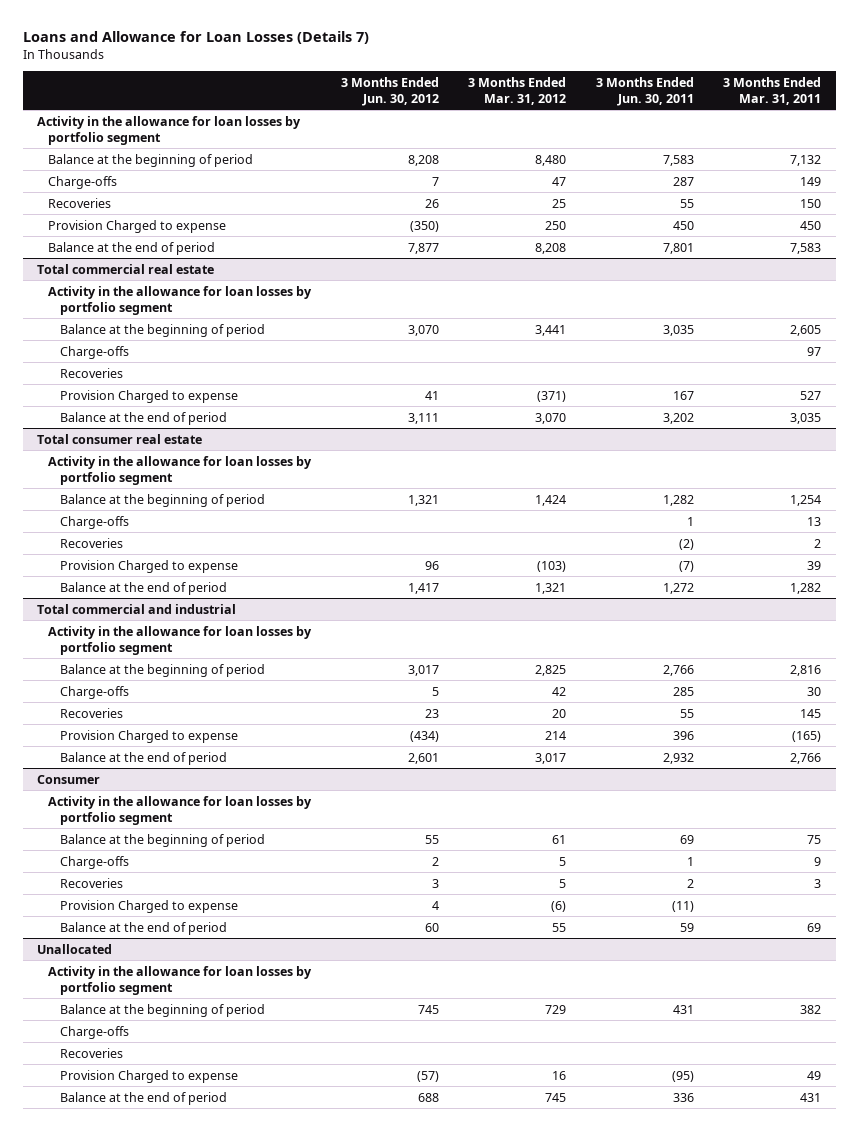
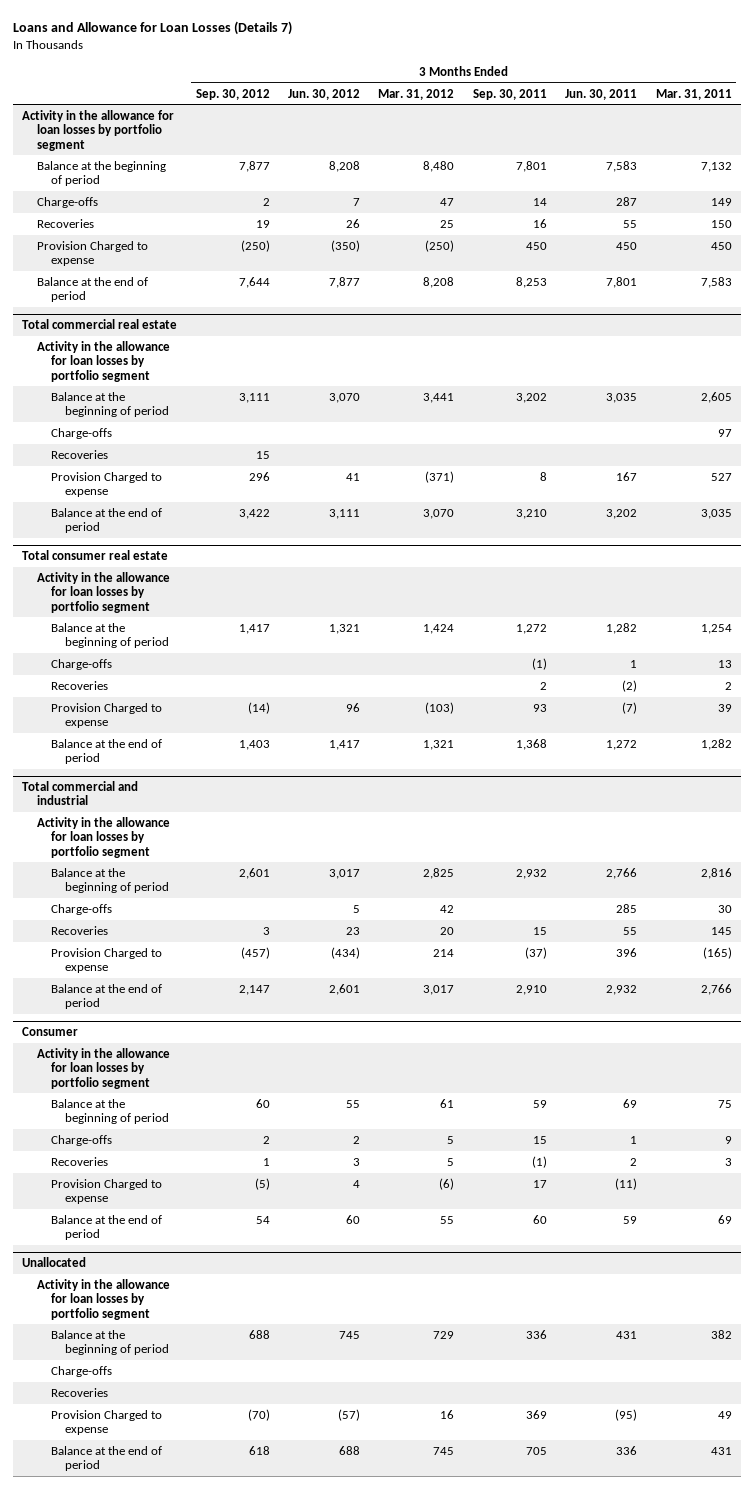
- | 3 Months Ended Jun. 30, 2012 | 3 Months Ended Mar. 31, 2012 | 3 Months Ended Jun. 30, 2011 | 3 Months Ended Mar. 31, 2011
+ | 3 Months Ended Sep. 30, 2012 | 3 Months Ended Jun. 30, 2012 | 3 Months Ended Mar. 31, 2012 | 3 Months Ended Sep. 30, 2011 | 3 Months Ended Jun. 30, 2011 | 3 Months Ended Mar. 31, 2011
- Provision Charged to expense | (350) | 250 | 450 | 450
+ Provision Charged to expense | (250) | (350) | (250) | 450 | 450 | 450

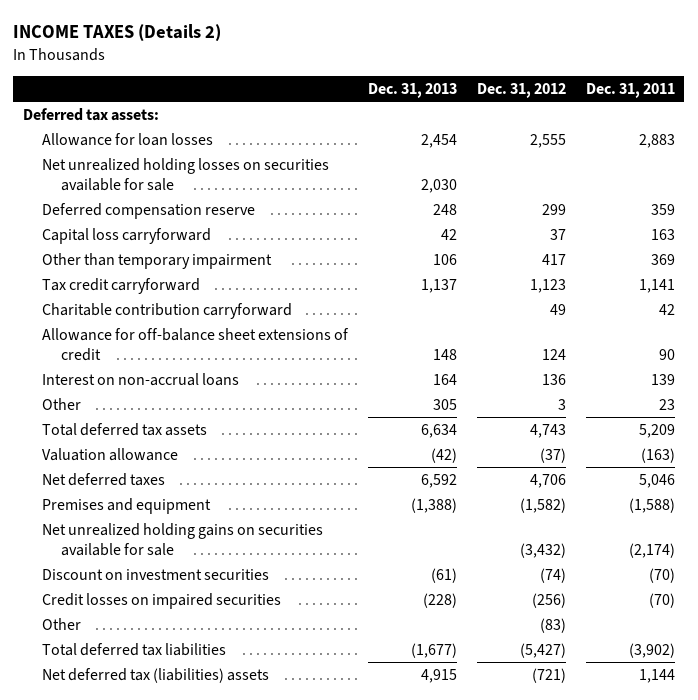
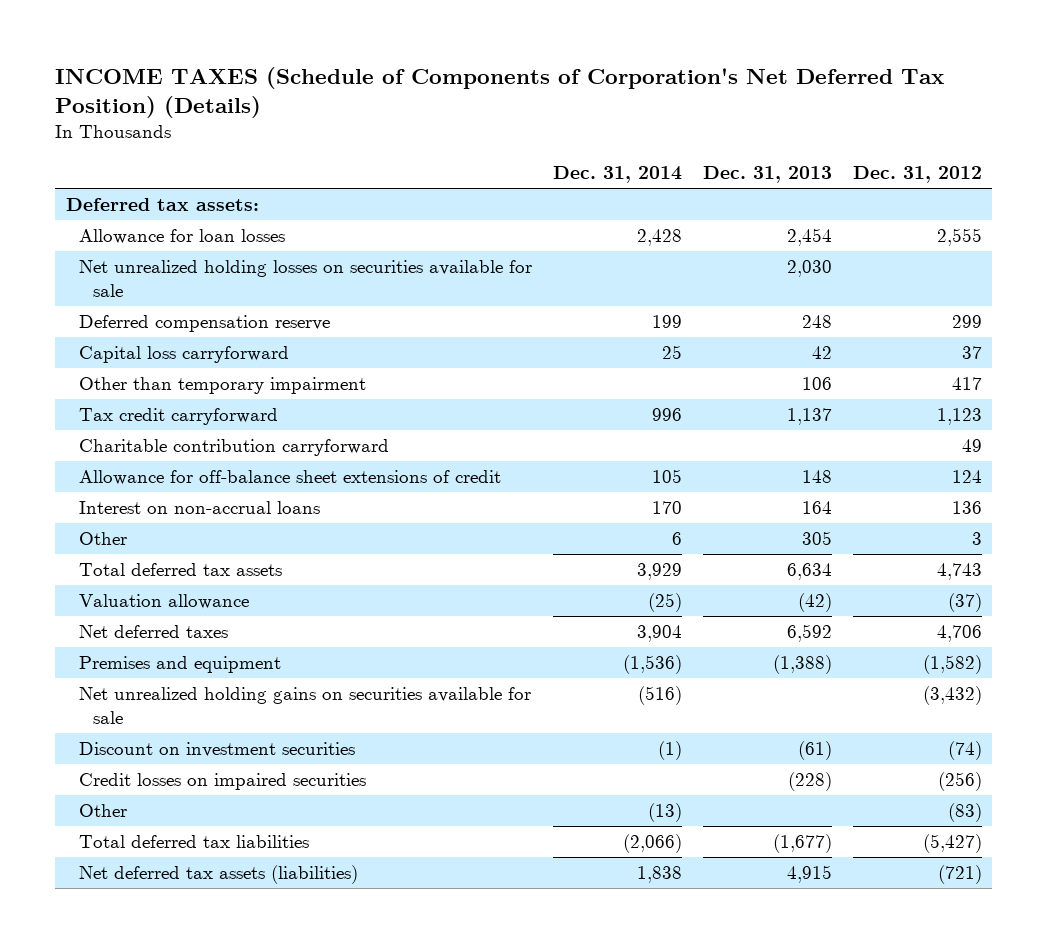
- INCOME TAXES (Details 2)
+ INCOME TAXES (Schedule of Components of Corporation's Net Deferred Tax Position) (Details)
- | Dec. 31, 2013 | Dec. 31, 2012 | Dec. 31, 2011
+ | Dec. 31, 2014 | Dec. 31, 2013 | Dec. 31, 2012
- Net deferred tax (liabilities) assets | 4,915 | (721) | 1,144
+ Net deferred tax assets (liabilities) | 1,838 | 4,915 | (721)

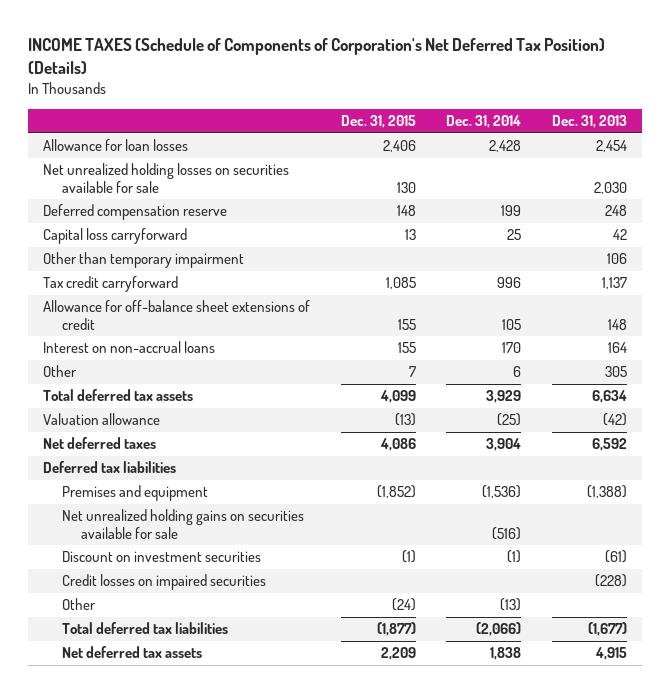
- | Dec. 31, 2014 | Dec. 31, 2013 | Dec. 31, 2012
+ | Dec. 31, 2015 | Dec. 31, 2014 | Dec. 31, 2013
- Deferred tax assets:
- Charitable contribution carryforward | | | 49
+ Deferred tax liabilities
- Net deferred tax assets (liabilities) | 1,838 | 4,915 | (721)
+ Net deferred tax assets | 2,209 | 1,838 | 4,915

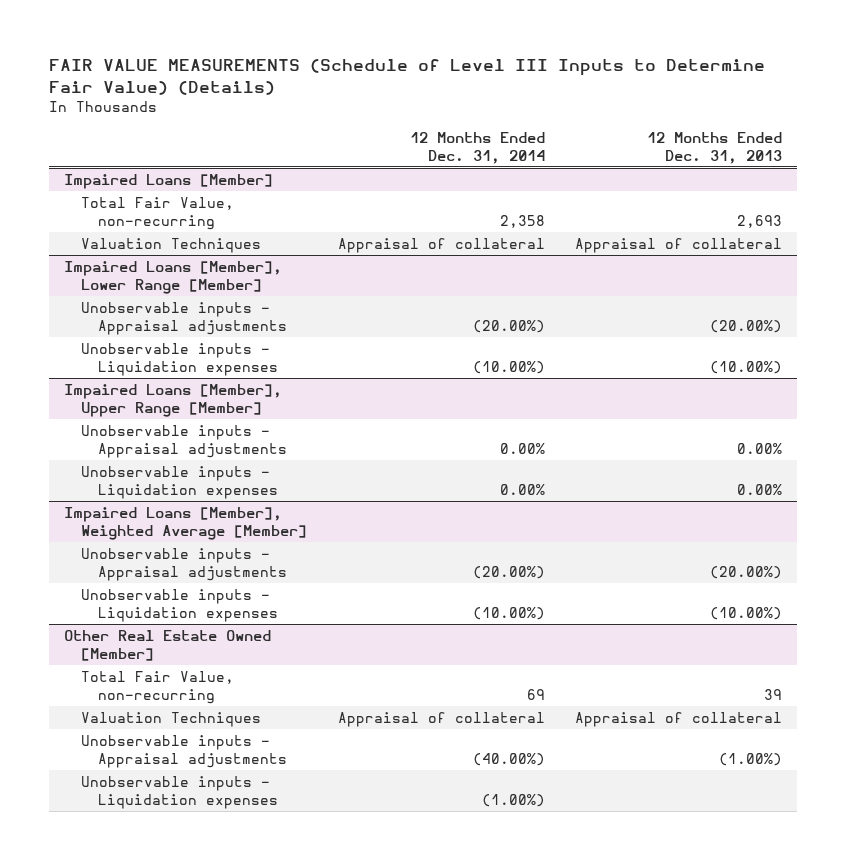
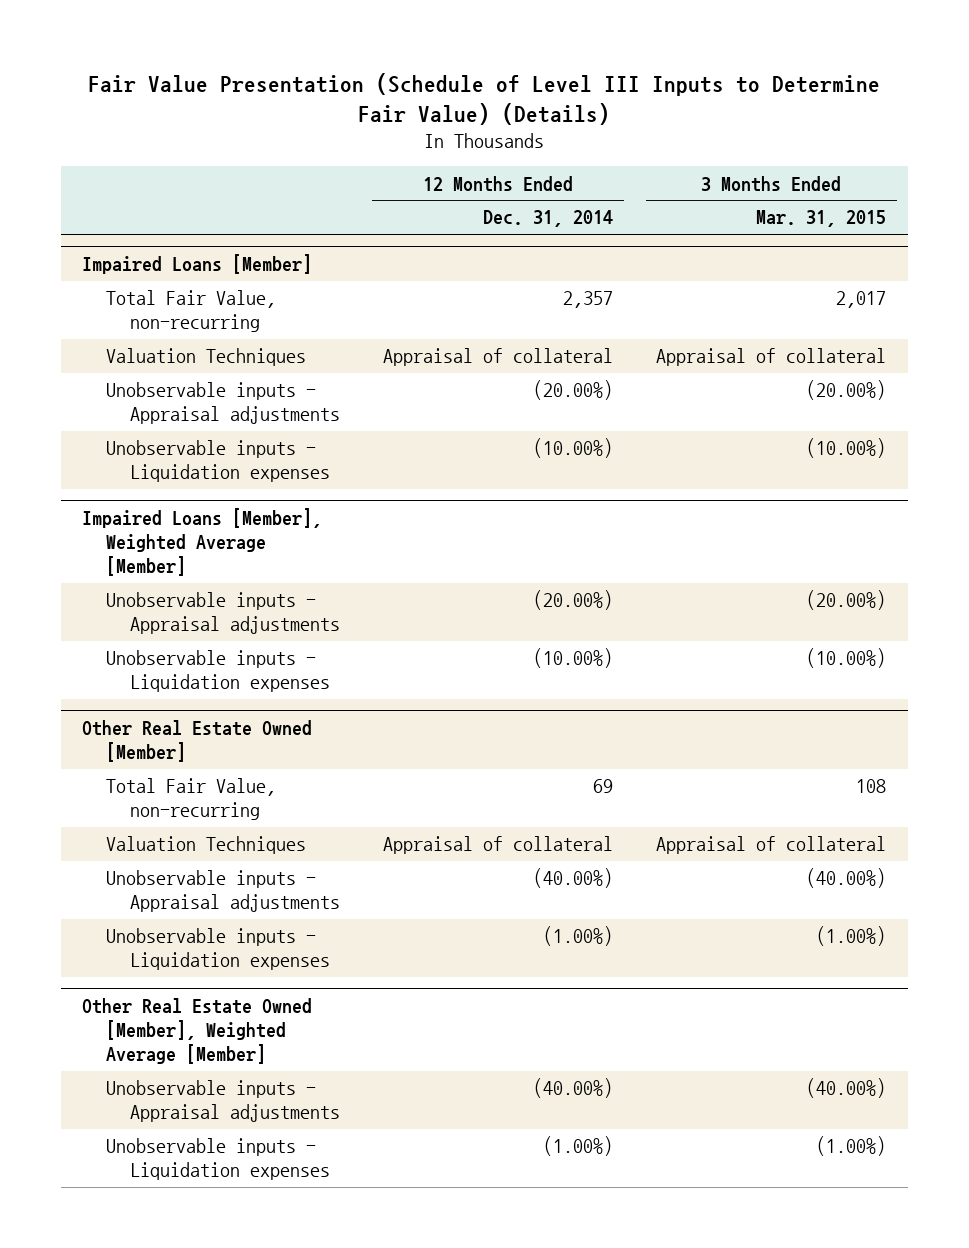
- FAIR VALUE MEASUREMENTS (Schedule of Level III Inputs to Determine Fair Value) (Details)
+ Fair Value Presentation (Schedule of Level III Inputs to Determine Fair Value) (Details)
- | 12 Months Ended Dec. 31, 2014 | 12 Months Ended Dec. 31, 2013
+ | 12 Months Ended Dec. 31, 2014 | 3 Months Ended Mar. 31, 2015
@ Impaired Loans [Member]
- Total Fair Value, non-recurring | 2,358 | 2,693
+ Total Fair Value, non-recurring | 2,357 | 2,017
- Impaired Loans [Member], Lower Range [Member]
- Impaired Loans [Member], Upper Range [Member]
- Unobservable inputs - Appraisal adjustments | 0.00% | 0.00%
- Unobservable inputs - Liquidation expenses | 0.00% | 0.00%
+ Other Real Estate Owned [Member], Weighted Average [Member]
+ Unobservable inputs - Appraisal adjustments | (40.00%) | (40.00%)
+ Unobservable inputs - Liquidation expenses | (1.00%) | (1.00%)

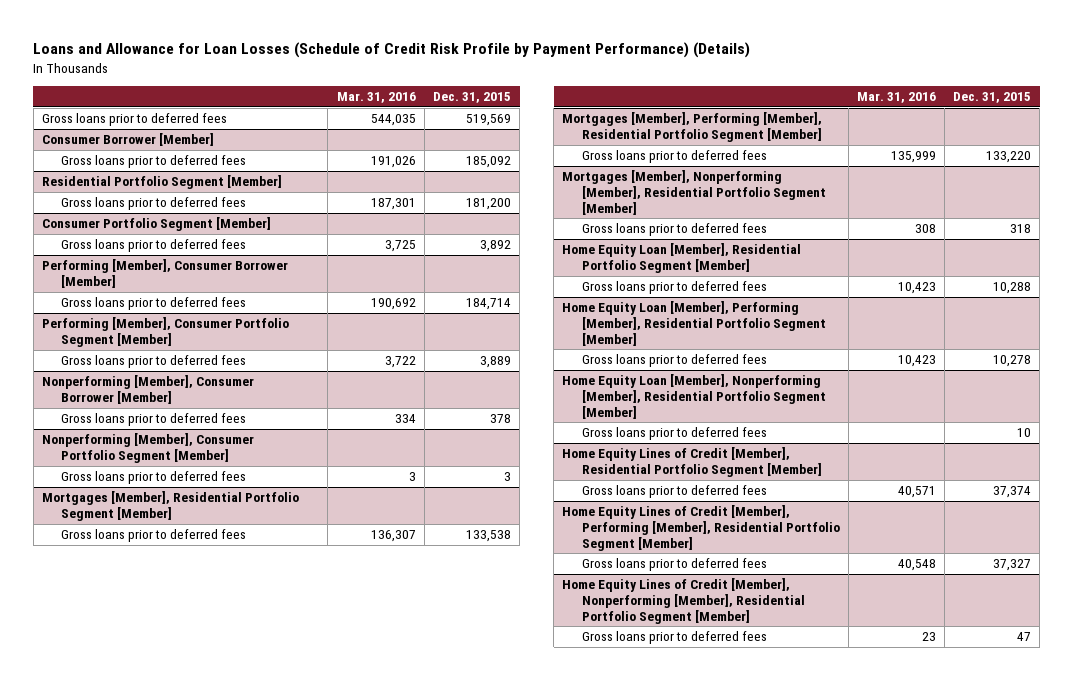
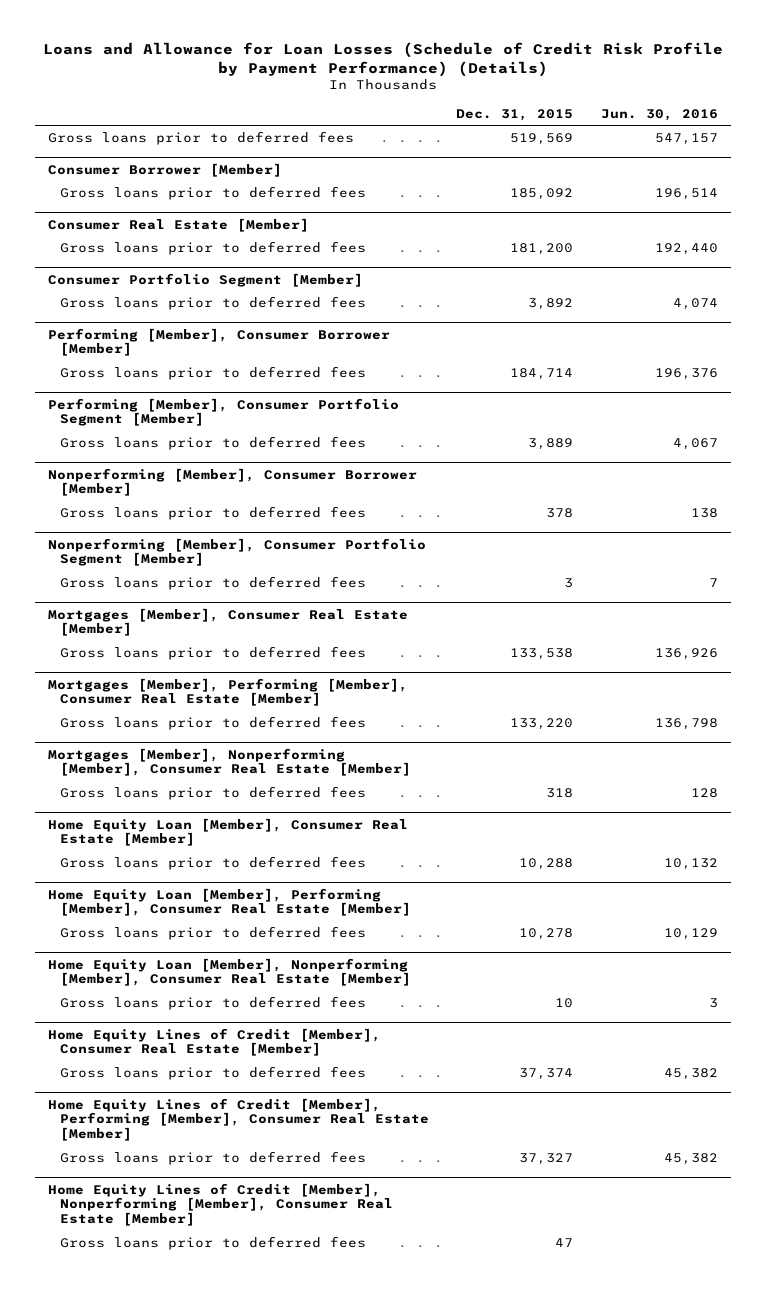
- | Mar. 31, 2016 | Dec. 31, 2015
+ | Dec. 31, 2015 | Jun. 30, 2016
- Residential Portfolio Segment [Member]
+ Consumer Real Estate [Member]
- Mortgages [Member], Residential Portfolio Segment [Member]
+ Mortgages [Member], Consumer Real Estate [Member]
- Mortgages [Member], Performing [Member], Residential Portfolio Segment [Member]
+ Mortgages [Member], Performing [Member], Consumer Real Estate [Member]
- Mortgages [Member], Nonperforming [Member], Residential Portfolio Segment [Member]
+ Mortgages [Member], Nonperforming [Member], Consumer Real Estate [Member]
- Home Equity Loan [Member], Residential Portfolio Segment [Member]
+ Home Equity Loan [Member], Consumer Real Estate [Member]
- Home Equity Loan [Member], Performing [Member], Residential Portfolio Segment [Member]
+ Home Equity Loan [Member], Performing [Member], Consumer Real Estate [Member]
- Home Equity Loan [Member], Nonperforming [Member], Residential Portfolio Segment [Member]
+ Home Equity Loan [Member], Nonperforming [Member], Consumer Real Estate [Member]
- Home Equity Lines of Credit [Member], Residential Portfolio Segment [Member]
+ Home Equity Lines of Credit [Member], Consumer Real Estate [Member]
- Home Equity Lines of Credit [Member], Performing [Member], Residential Portfolio Segment [Member]
+ Home Equity Lines of Credit [Member], Performing [Member], Consumer Real Estate [Member]
- Home Equity Lines of Credit [Member], Nonperforming [Member], Residential Portfolio Segment [Member]
+ Home Equity Lines of Credit [Member], Nonperforming [Member], Consumer Real Estate [Member]

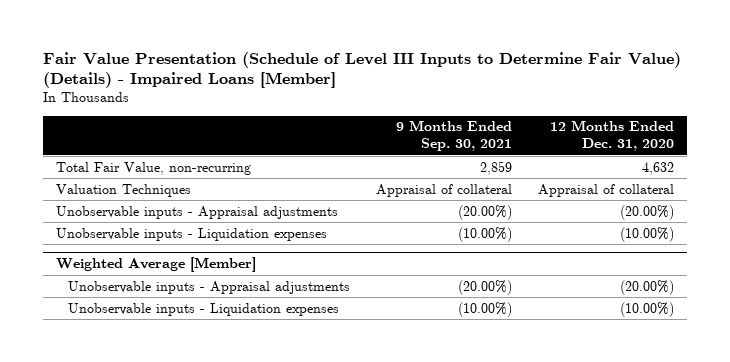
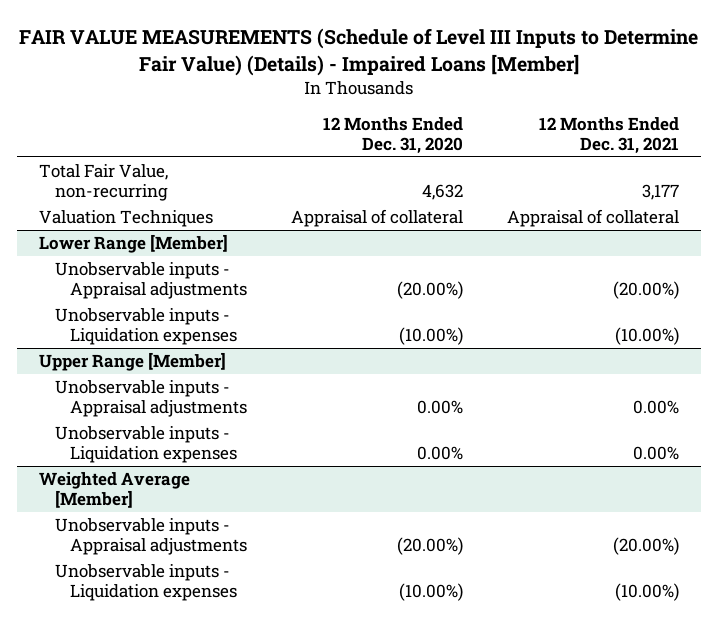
- Fair Value Presentation (Schedule of Level III Inputs to Determine Fair Value) (Details) - Impaired Loans [Member]
+ FAIR VALUE MEASUREMENTS (Schedule of Level III Inputs to Determine Fair Value) (Details) - Impaired Loans [Member]
- | 9 Months Ended Sep. 30, 2021 | 12 Months Ended Dec. 31, 2020
+ | 12 Months Ended Dec. 31, 2020 | 12 Months Ended Dec. 31, 2021
+ Lower Range [Member]
+ Upper Range [Member]
+ Unobservable inputs - Appraisal adjustments | 0.00% | 0.00%
+ Unobservable inputs - Liquidation expenses | 0.00% | 0.00%

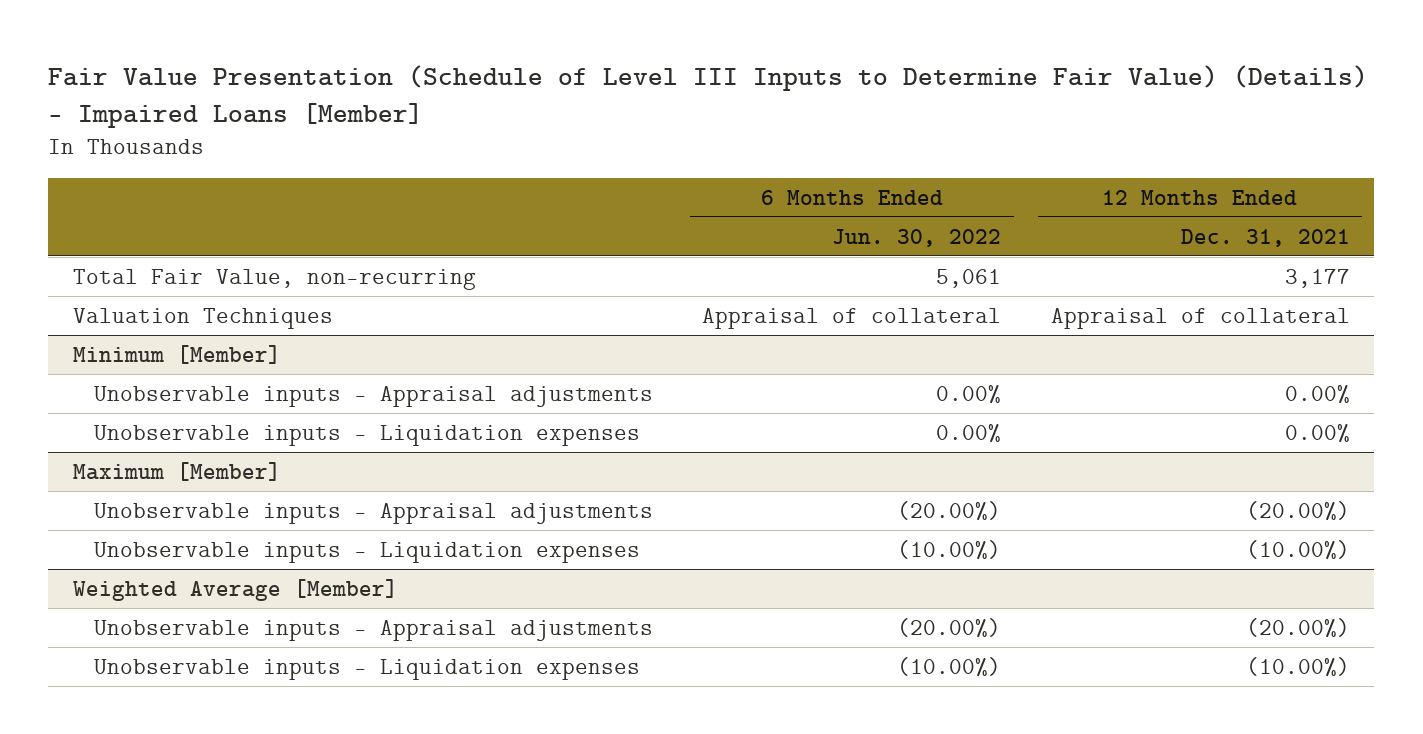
- FAIR VALUE MEASUREMENTS (Schedule of Level III Inputs to Determine Fair Value) (Details) - Impaired Loans [Member]
+ Fair Value Presentation (Schedule of Level III Inputs to Determine Fair Value) (Details) - Impaired Loans [Member]
- | 12 Months Ended Dec. 31, 2020 | 12 Months Ended Dec. 31, 2021
+ | 6 Months Ended Jun. 30, 2022 | 12 Months Ended Dec. 31, 2021
- Lower Range [Member]
- Unobservable inputs - Appraisal adjustments | (20.00%) | (20.00%)
- Unobservable inputs - Liquidation expenses | (10.00%) | (10.00%)
- Upper Range [Member]
+ Minimum [Member]
+ Maximum [Member]
+ Unobservable inputs - Appraisal adjustments | (20.00%) | (20.00%)
+ Unobservable inputs - Liquidation expenses | (10.00%) | (10.00%)

